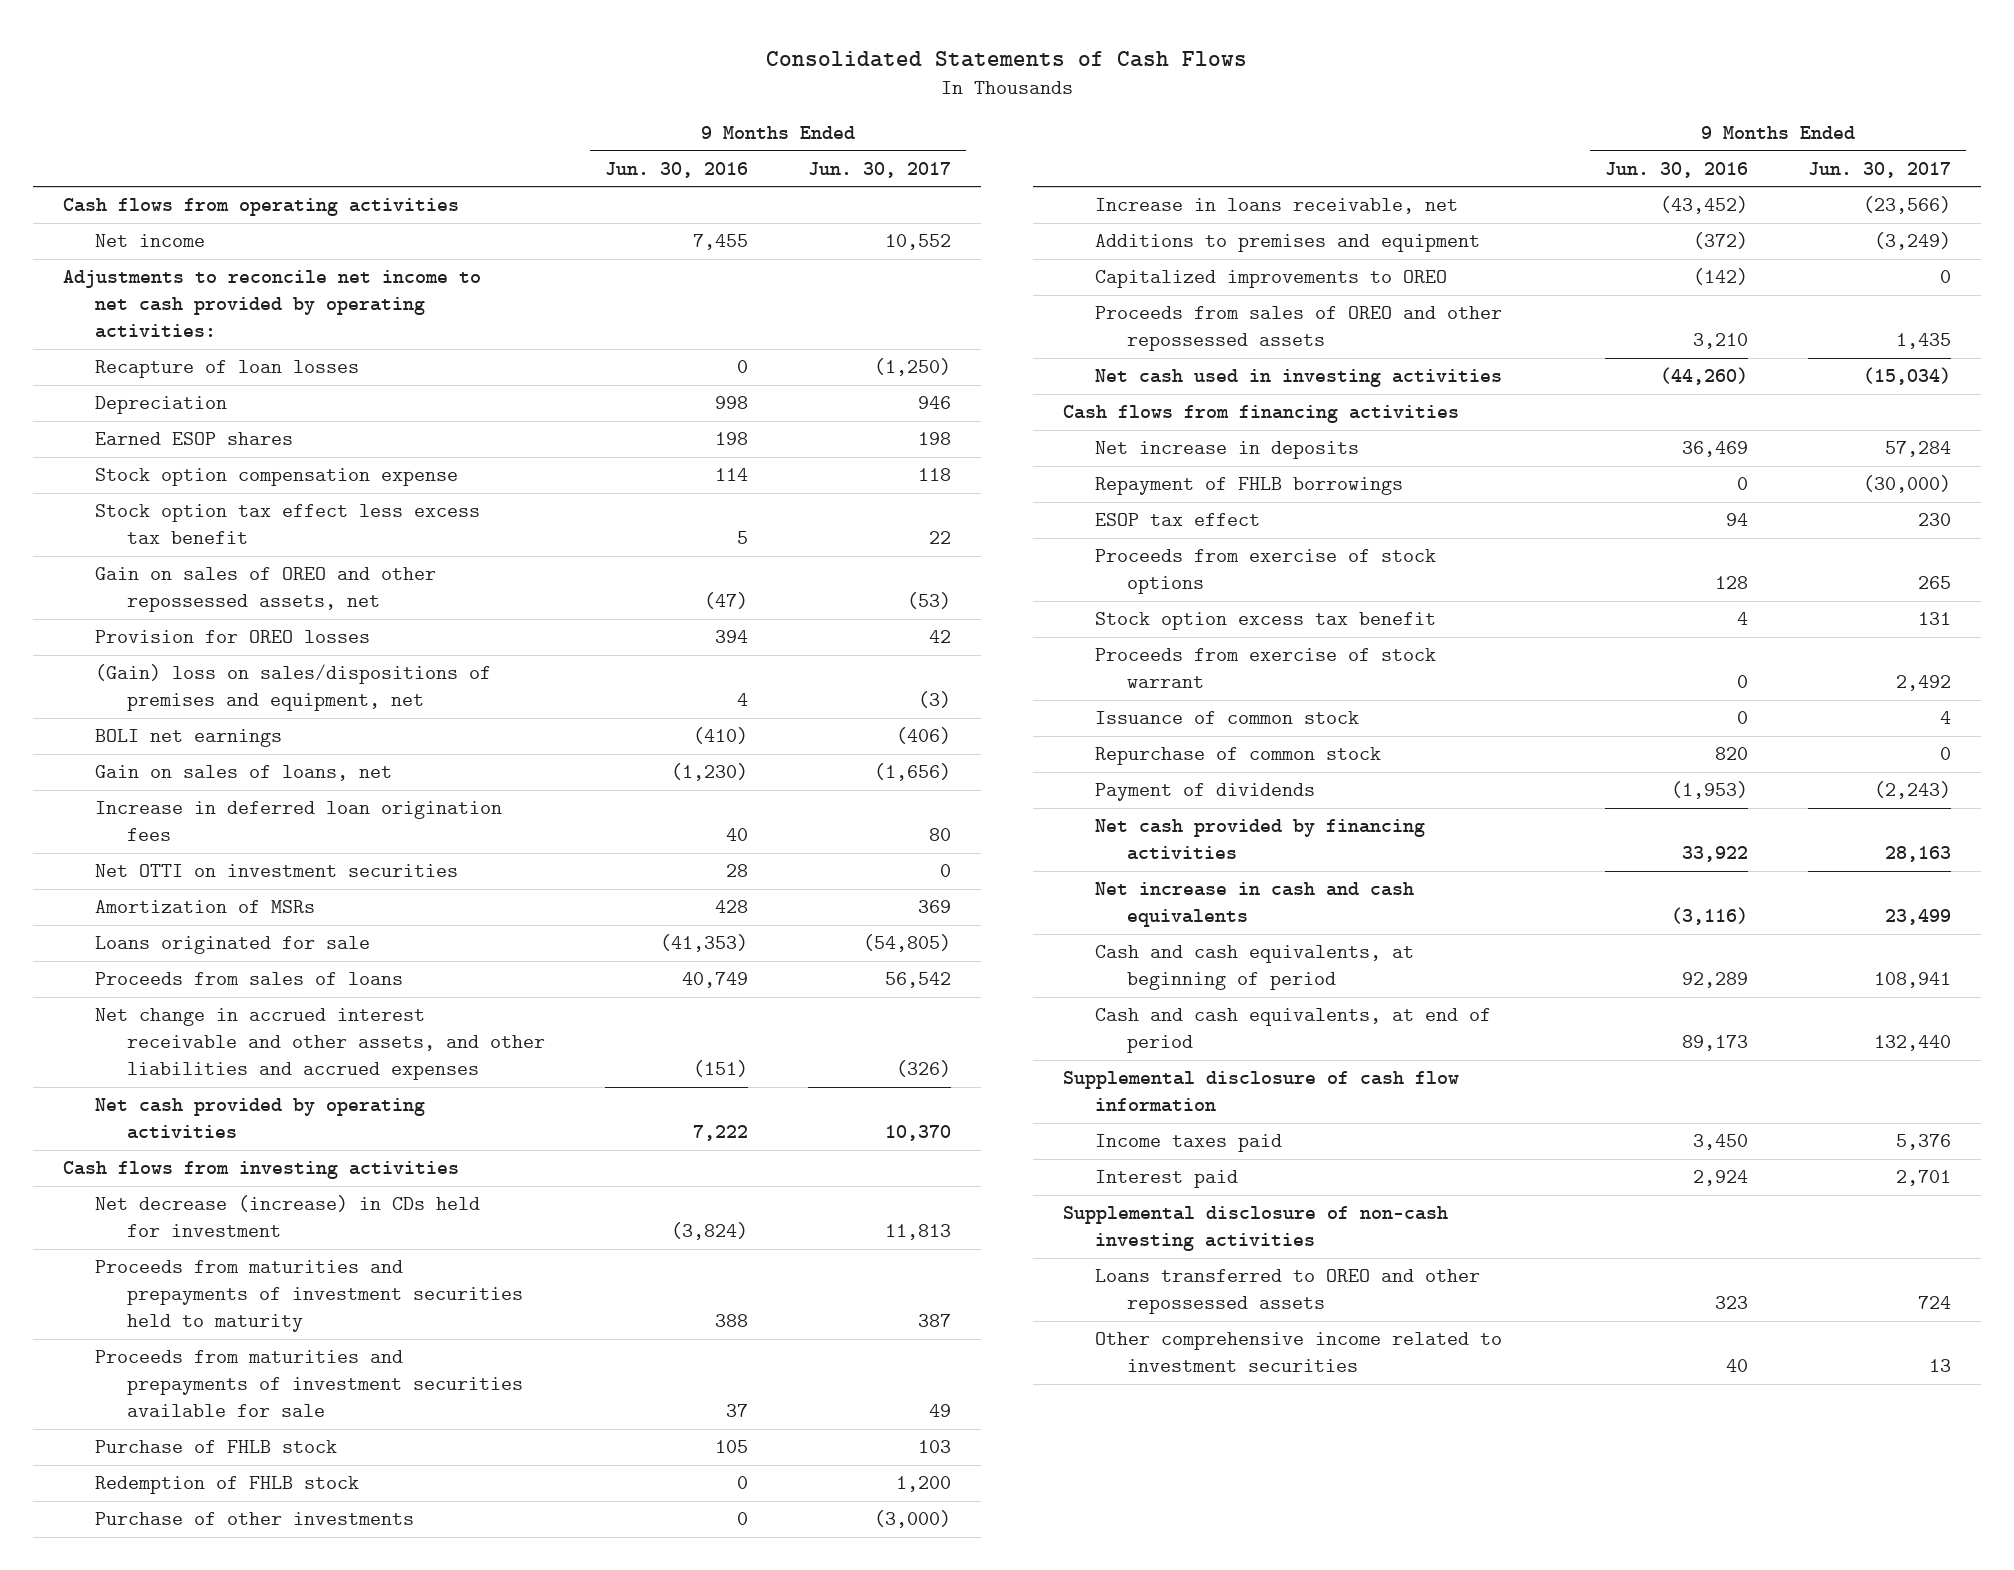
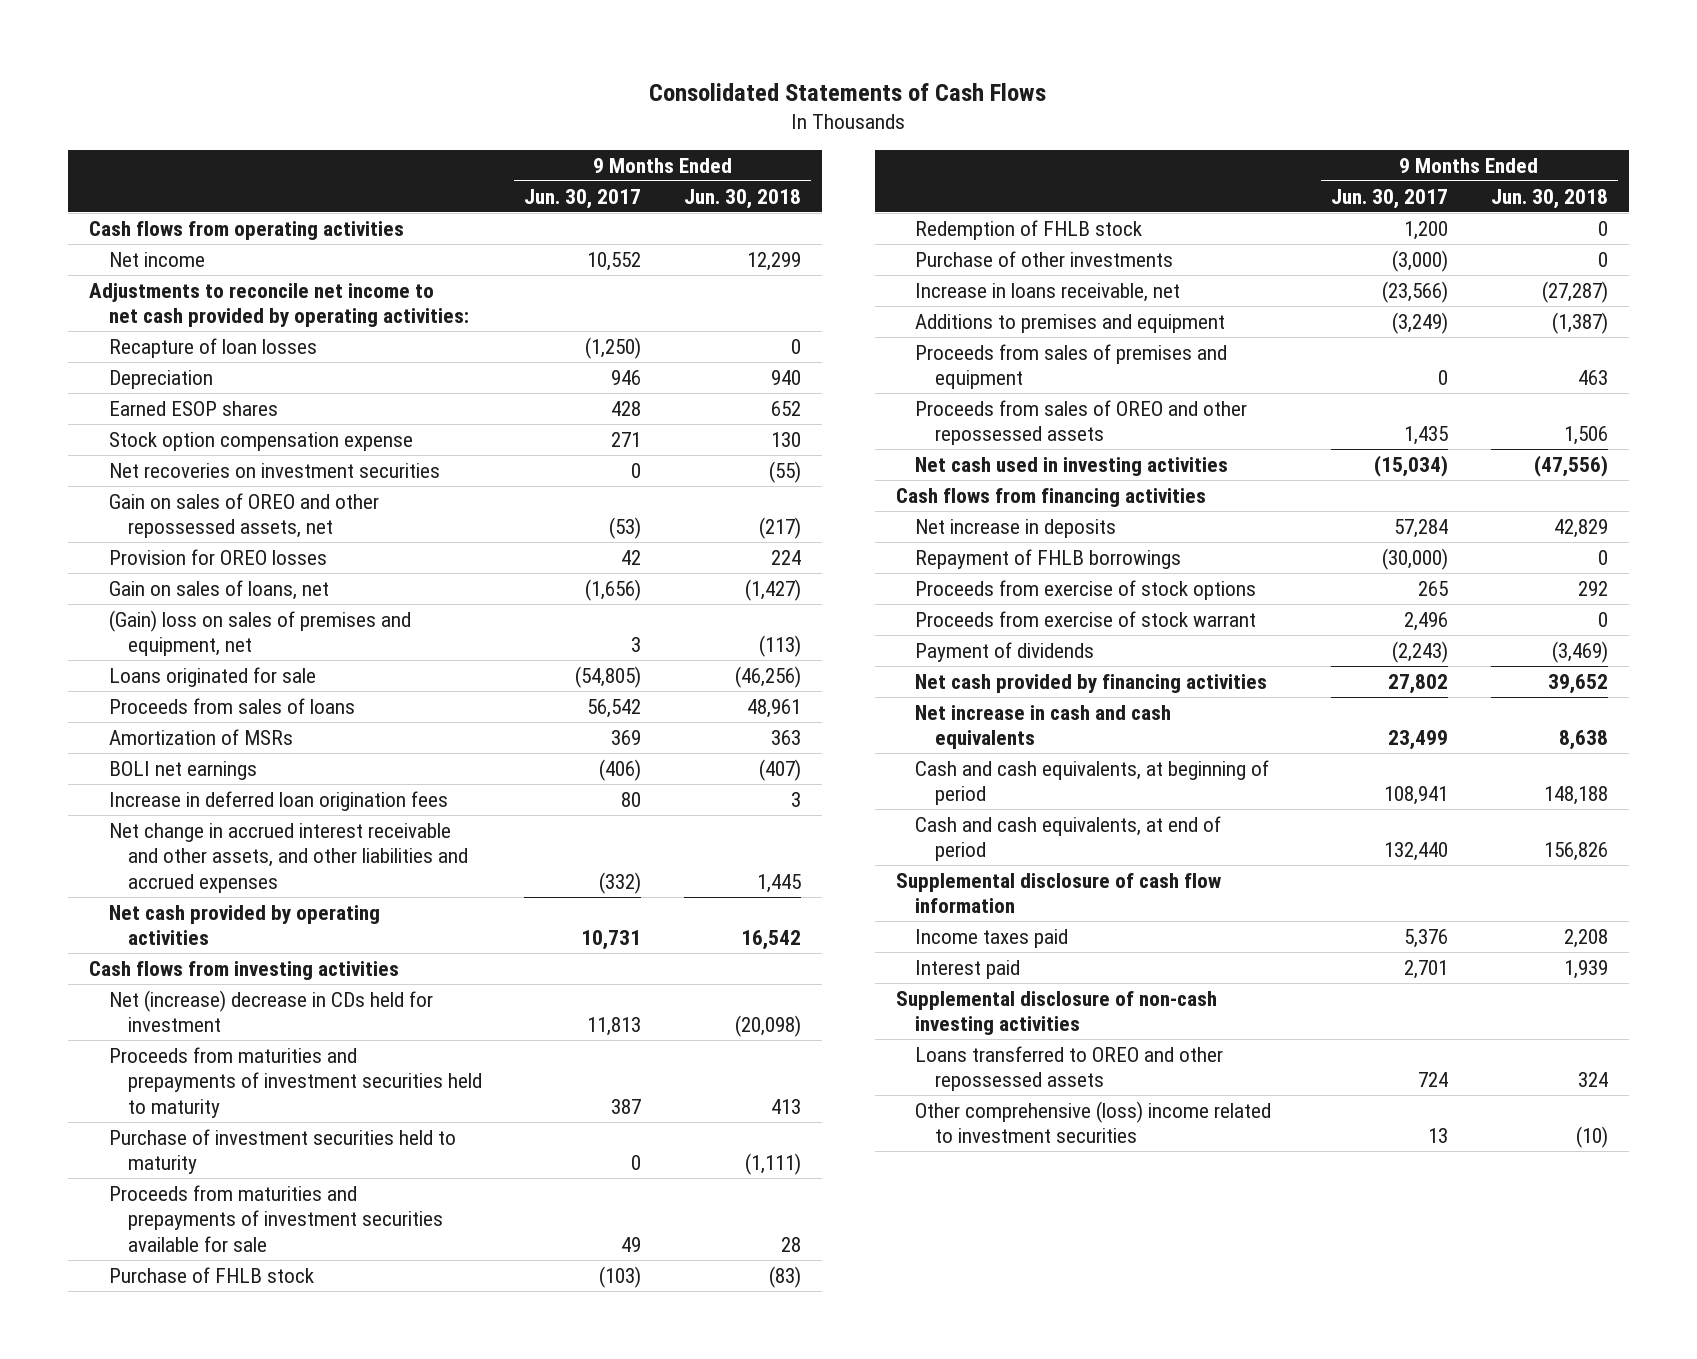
- | 9 Months Ended Jun. 30, 2016 | 9 Months Ended Jun. 30, 2017
+ | 9 Months Ended Jun. 30, 2017 | 9 Months Ended Jun. 30, 2018
- Earned ESOP shares | 198 | 198
- Stock option compensation expense | 114 | 118
- Stock option tax effect less excess tax benefit | 5 | 22
+ Earned ESOP shares | 428 | 652
+ Stock option compensation expense | 271 | 130
+ Net recoveries on investment securities | 0 | (55)
- (Gain) loss on sales/dispositions of premises and equipment, net | 4 | (3)
- Net OTTI on investment securities | 28 | 0
+ (Gain) loss on sales of premises and equipment, net | 3 | (113)
- Net change in accrued interest receivable and other assets, and other liabilities and accrued expenses | (151) | (326)
- Net cash provided by operating activities | 7,222 | 10,370
moved down: Amortization of MSRs | 369 | 363
moved down: BOLI net earnings | (406) | (407)
moved down: Increase in deferred loan origination fees | 80 | 3
+ Net change in accrued interest receivable and other assets, and other liabilities and accrued expenses | (332) | 1,445
+ Net cash provided by operating activities | 10,731 | 16,542
- Net decrease (increase) in CDs held for investment | (3,824) | 11,813
+ Net (increase) decrease in CDs held for investment | 11,813 | (20,098)
+ Purchase of investment securities held to maturity | 0 | (1,111)
- Purchase of FHLB stock | 105 | 103
+ Purchase of FHLB stock | (103) | (83)
- Capitalized improvements to OREO | (142) | 0
+ Proceeds from sales of premises and equipment | 0 | 463
- ESOP tax effect | 94 | 230
- Stock option excess tax benefit | 4 | 131
- Proceeds from exercise of stock warrant | 0 | 2,492
- Issuance of common stock | 0 | 4
- Repurchase of common stock | 820 | 0
+ Proceeds from exercise of stock warrant | 2,496 | 0
- Net cash provided by financing activities | 33,922 | 28,163
+ Net cash provided by financing activities | 27,802 | 39,652
- Other comprehensive income related to investment securities | 40 | 13
+ Other comprehensive (loss) income related to investment securities | 13 | (10)

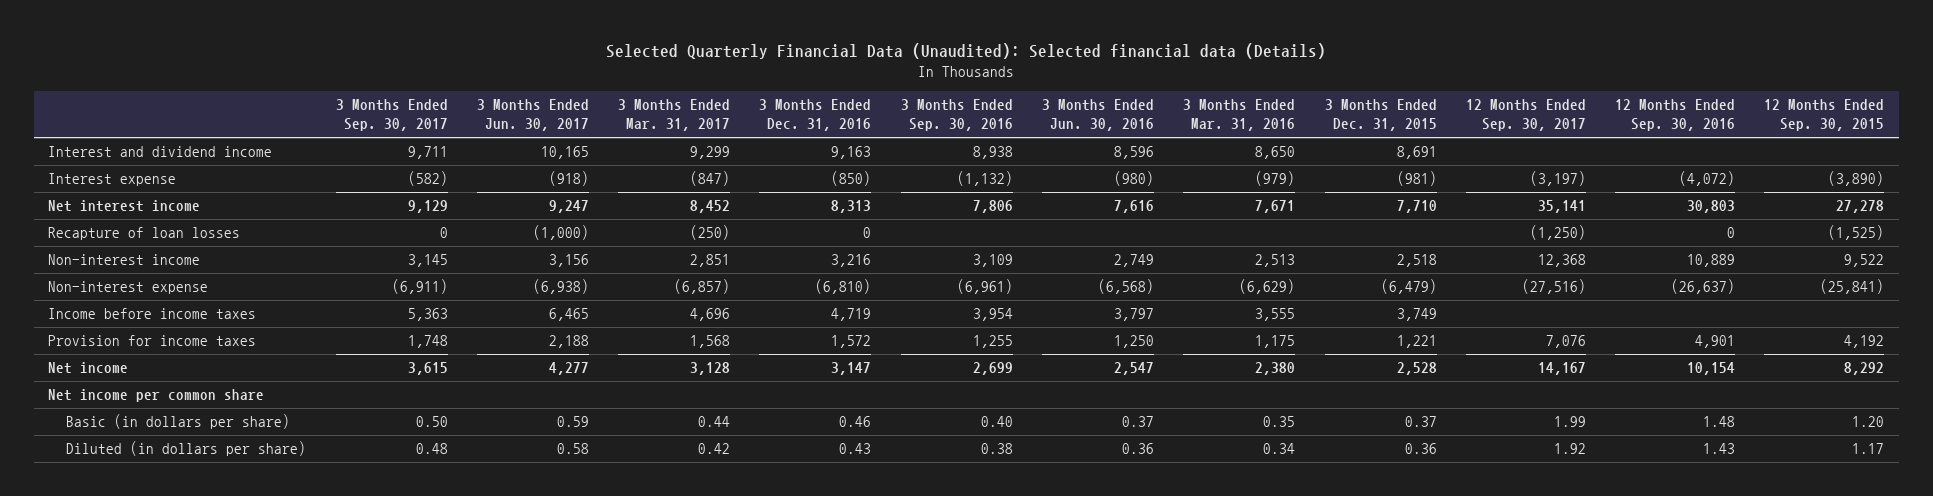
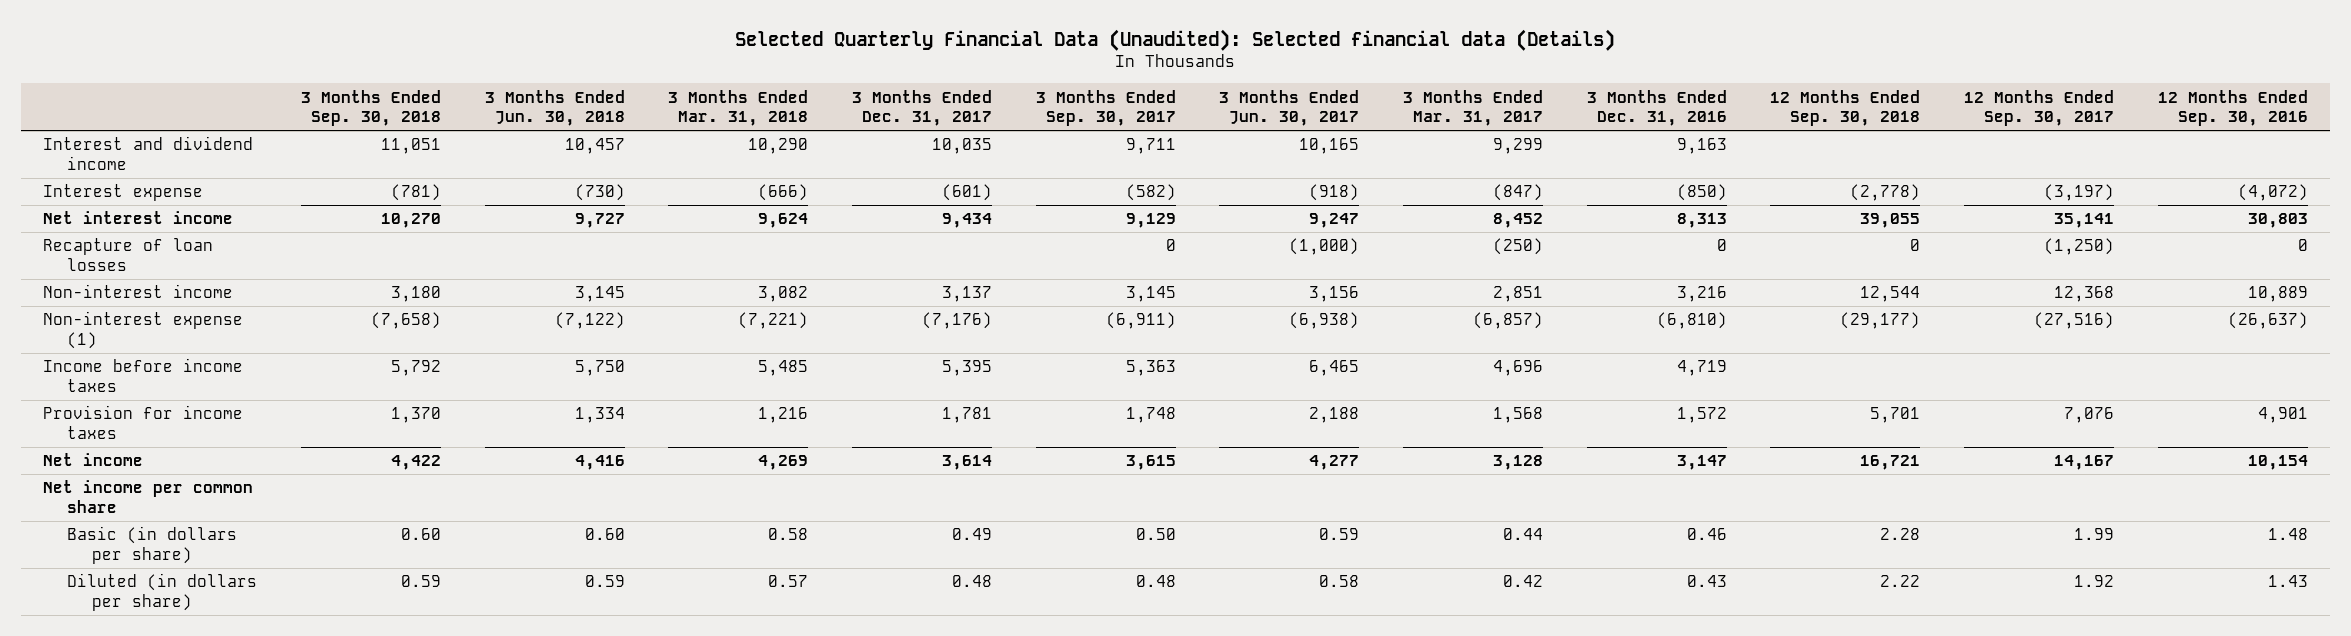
- | 3 Months Ended Sep. 30, 2017 | 3 Months Ended Jun. 30, 2017 | 3 Months Ended Mar. 31, 2017 | 3 Months Ended Dec. 31, 2016 | 3 Months Ended Sep. 30, 2016 | 3 Months Ended Jun. 30, 2016 | 3 Months Ended Mar. 31, 2016 | 3 Months Ended Dec. 31, 2015 | 12 Months Ended Sep. 30, 2017 | 12 Months Ended Sep. 30, 2016 | 12 Months Ended Sep. 30, 2015
+ | 3 Months Ended Sep. 30, 2018 | 3 Months Ended Jun. 30, 2018 | 3 Months Ended Mar. 31, 2018 | 3 Months Ended Dec. 31, 2017 | 3 Months Ended Sep. 30, 2017 | 3 Months Ended Jun. 30, 2017 | 3 Months Ended Mar. 31, 2017 | 3 Months Ended Dec. 31, 2016 | 12 Months Ended Sep. 30, 2018 | 12 Months Ended Sep. 30, 2017 | 12 Months Ended Sep. 30, 2016
- Non-interest expense | (6,911) | (6,938) | (6,857) | (6,810) | (6,961) | (6,568) | (6,629) | (6,479) | (27,516) | (26,637) | (25,841)
+ Non-interest expense (1) | (7,658) | (7,122) | (7,221) | (7,176) | (6,911) | (6,938) | (6,857) | (6,810) | (29,177) | (27,516) | (26,637)

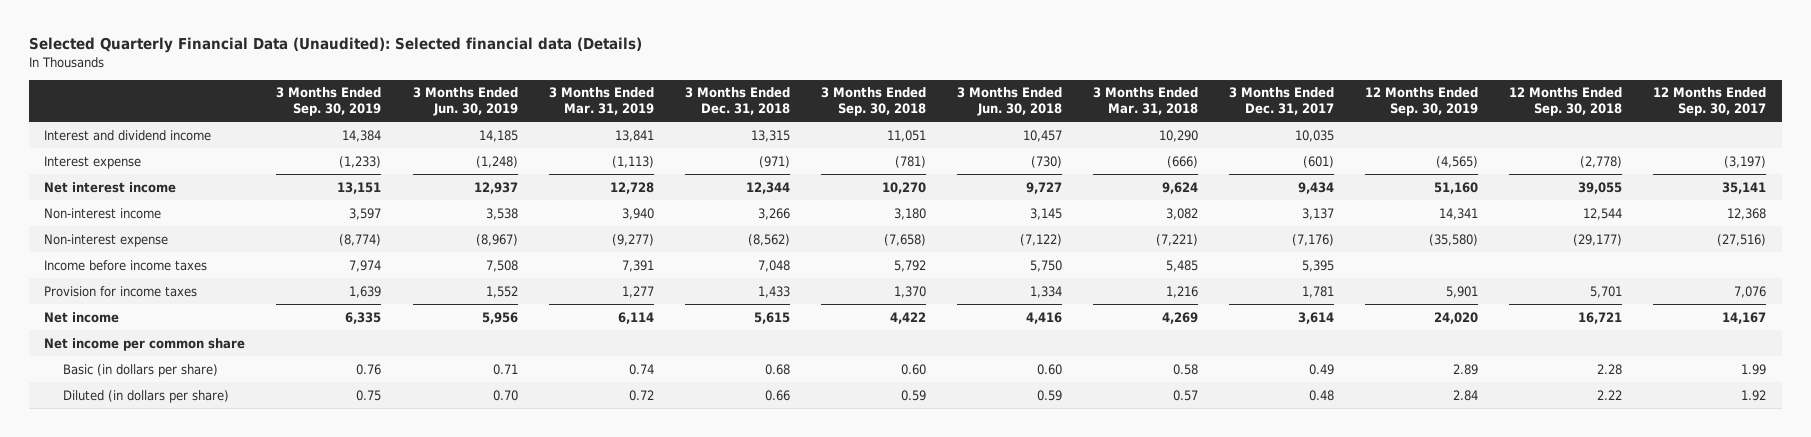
- | 3 Months Ended Sep. 30, 2018 | 3 Months Ended Jun. 30, 2018 | 3 Months Ended Mar. 31, 2018 | 3 Months Ended Dec. 31, 2017 | 3 Months Ended Sep. 30, 2017 | 3 Months Ended Jun. 30, 2017 | 3 Months Ended Mar. 31, 2017 | 3 Months Ended Dec. 31, 2016 | 12 Months Ended Sep. 30, 2018 | 12 Months Ended Sep. 30, 2017 | 12 Months Ended Sep. 30, 2016
+ | 3 Months Ended Sep. 30, 2019 | 3 Months Ended Jun. 30, 2019 | 3 Months Ended Mar. 31, 2019 | 3 Months Ended Dec. 31, 2018 | 3 Months Ended Sep. 30, 2018 | 3 Months Ended Jun. 30, 2018 | 3 Months Ended Mar. 31, 2018 | 3 Months Ended Dec. 31, 2017 | 12 Months Ended Sep. 30, 2019 | 12 Months Ended Sep. 30, 2018 | 12 Months Ended Sep. 30, 2017
- Recapture of loan losses | | | | | 0 | (1,000) | (250) | 0 | 0 | (1,250) | 0
- Non-interest expense (1) | (7,658) | (7,122) | (7,221) | (7,176) | (6,911) | (6,938) | (6,857) | (6,810) | (29,177) | (27,516) | (26,637)
+ Non-interest expense | (8,774) | (8,967) | (9,277) | (8,562) | (7,658) | (7,122) | (7,221) | (7,176) | (35,580) | (29,177) | (27,516)

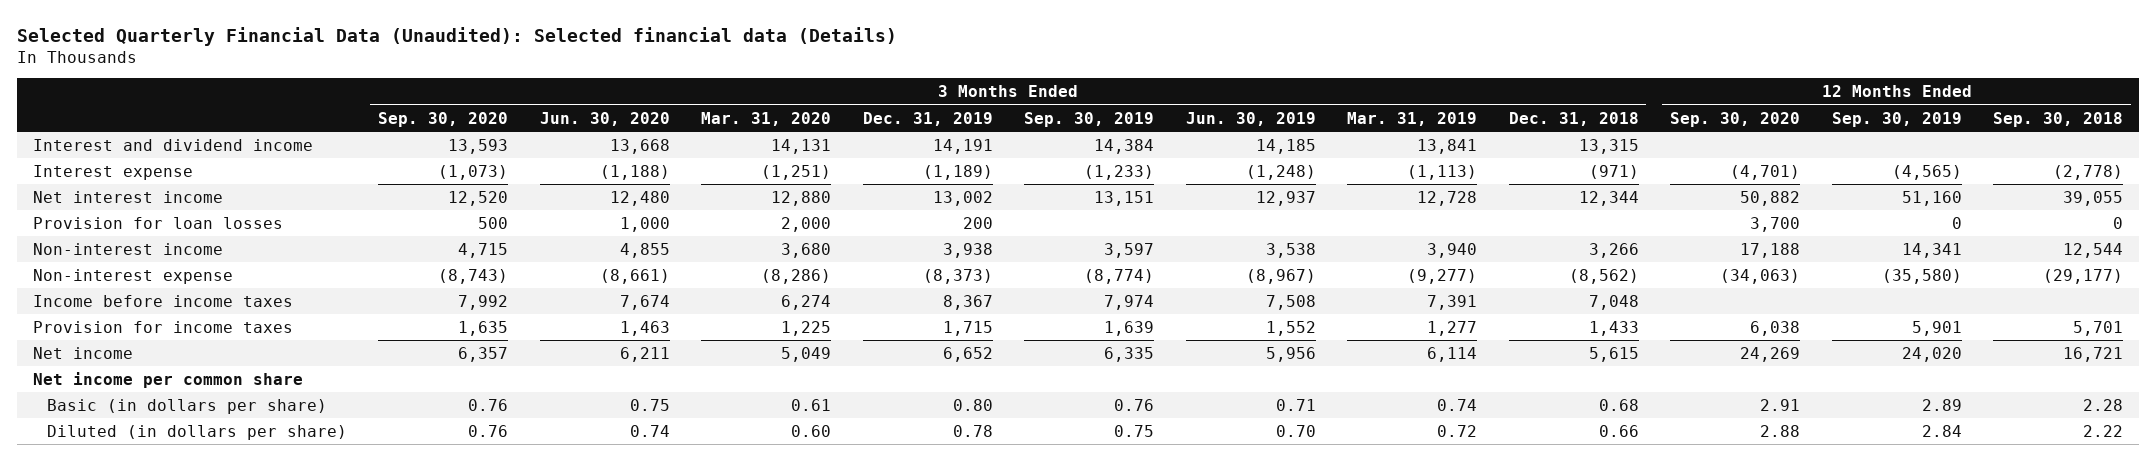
- | 3 Months Ended Sep. 30, 2019 | 3 Months Ended Jun. 30, 2019 | 3 Months Ended Mar. 31, 2019 | 3 Months Ended Dec. 31, 2018 | 3 Months Ended Sep. 30, 2018 | 3 Months Ended Jun. 30, 2018 | 3 Months Ended Mar. 31, 2018 | 3 Months Ended Dec. 31, 2017 | 12 Months Ended Sep. 30, 2019 | 12 Months Ended Sep. 30, 2018 | 12 Months Ended Sep. 30, 2017
+ | 3 Months Ended Sep. 30, 2020 | 3 Months Ended Jun. 30, 2020 | 3 Months Ended Mar. 31, 2020 | 3 Months Ended Dec. 31, 2019 | 3 Months Ended Sep. 30, 2019 | 3 Months Ended Jun. 30, 2019 | 3 Months Ended Mar. 31, 2019 | 3 Months Ended Dec. 31, 2018 | 12 Months Ended Sep. 30, 2020 | 12 Months Ended Sep. 30, 2019 | 12 Months Ended Sep. 30, 2018
+ Provision for loan losses | 500 | 1,000 | 2,000 | 200 | | | | | 3,700 | 0 | 0

